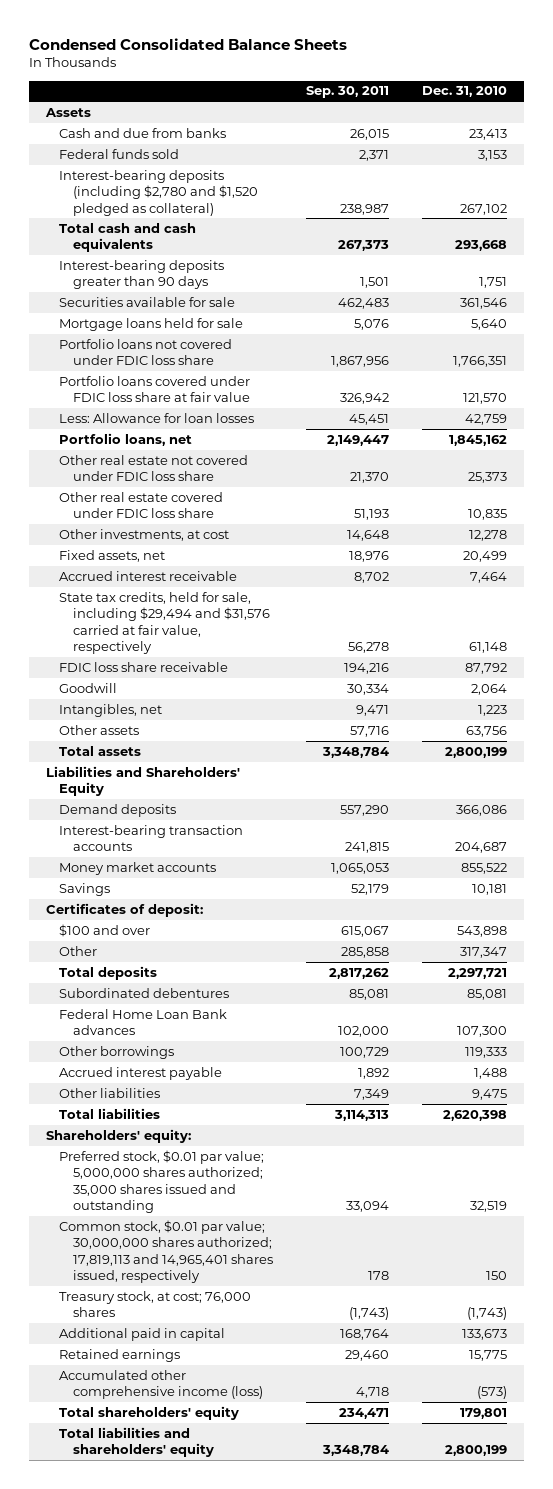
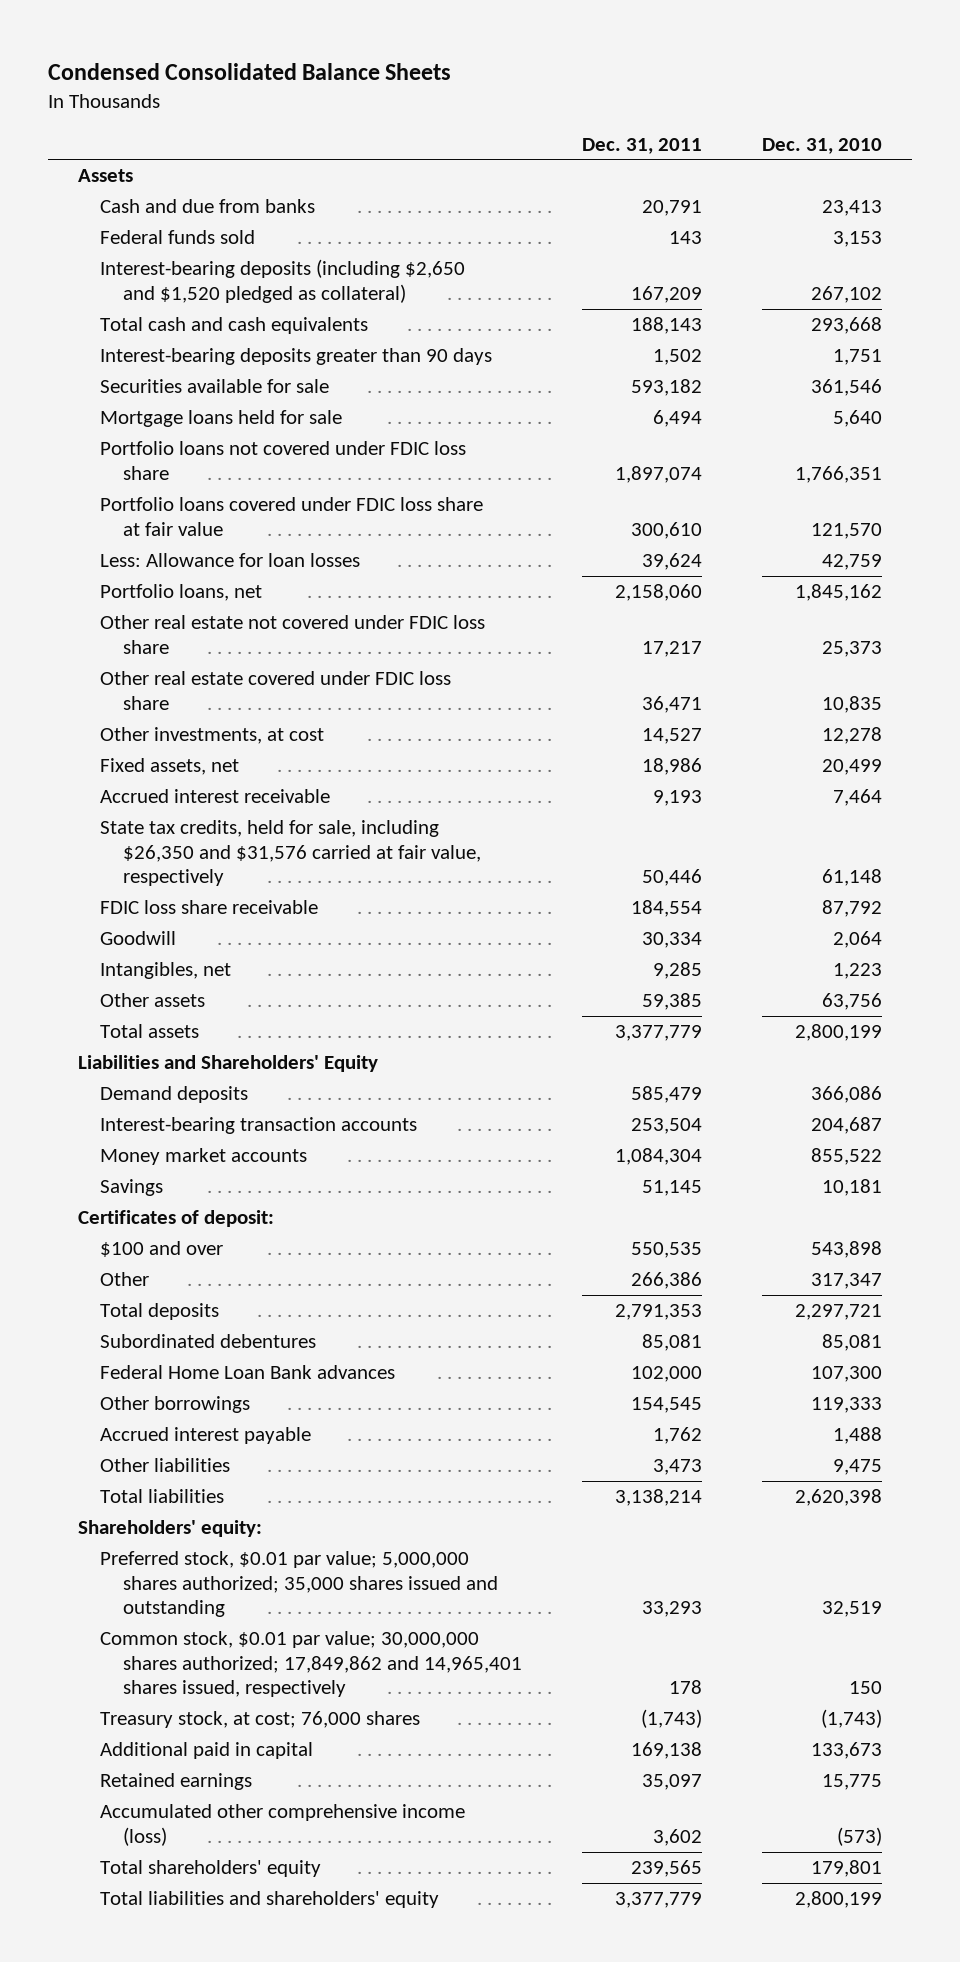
- | Sep. 30, 2011 | Dec. 31, 2010
+ | Dec. 31, 2011 | Dec. 31, 2010
- Interest-bearing deposits (including $2,780 and $1,520 pledged as collateral) | 238,987 | 267,102
+ Interest-bearing deposits (including $2,650 and $1,520 pledged as collateral) | 167,209 | 267,102
- State tax credits, held for sale, including $29,494 and $31,576 carried at fair value, respectively | 56,278 | 61,148
+ State tax credits, held for sale, including $26,350 and $31,576 carried at fair value, respectively | 50,446 | 61,148
- Common stock, $0.01 par value; 30,000,000 shares authorized; 17,819,113 and 14,965,401 shares issued, respectively | 178 | 150
+ Common stock, $0.01 par value; 30,000,000 shares authorized; 17,849,862 and 14,965,401 shares issued, respectively | 178 | 150

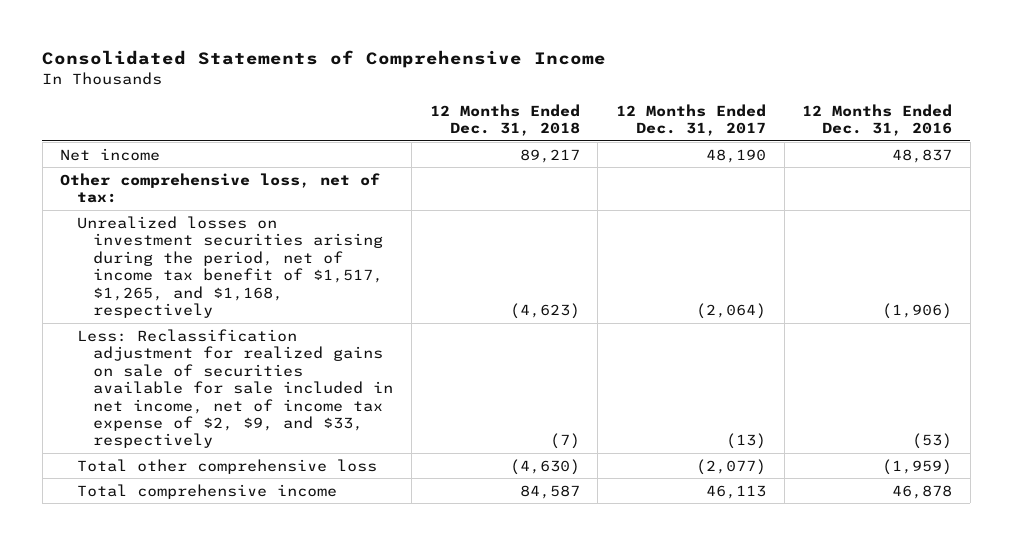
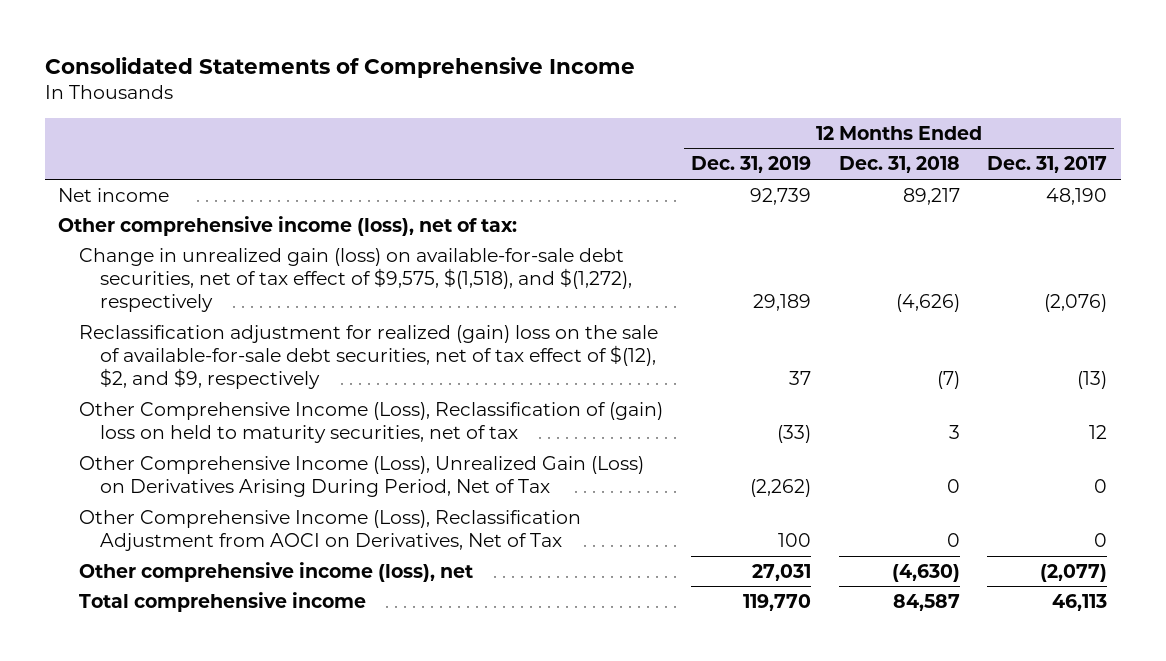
- | 12 Months Ended Dec. 31, 2018 | 12 Months Ended Dec. 31, 2017 | 12 Months Ended Dec. 31, 2016
+ | 12 Months Ended Dec. 31, 2019 | 12 Months Ended Dec. 31, 2018 | 12 Months Ended Dec. 31, 2017
- Other comprehensive loss, net of tax:
- Unrealized losses on investment securities arising during the period, net of income tax benefit of $1,517, $1,265, and $1,168, respectively | (4,623) | (2,064) | (1,906)
- Less: Reclassification adjustment for realized gains on sale of securities available for sale included in net income, net of income tax expense of $2, $9, and $33, respectively | (7) | (13) | (53)
- Total other comprehensive loss | (4,630) | (2,077) | (1,959)
+ Other comprehensive income (loss), net of tax:
+ Change in unrealized gain (loss) on available-for-sale debt securities, net of tax effect of $9,575, $(1,518), and $(1,272), respectively | 29,189 | (4,626) | (2,076)
+ Reclassification adjustment for realized (gain) loss on the sale of available-for-sale debt securities, net of tax effect of $(12), $2, and $9, respectively | 37 | (7) | (13)
+ Other Comprehensive Income (Loss), Reclassification of (gain) loss on held to maturity securities, net of tax | (33) | 3 | 12
+ Other Comprehensive Income (Loss), Unrealized Gain (Loss) on Derivatives Arising During Period, Net of Tax | (2,262) | 0 | 0
+ Other Comprehensive Income (Loss), Reclassification Adjustment from AOCI on Derivatives, Net of Tax | 100 | 0 | 0
+ Other comprehensive income (loss), net | 27,031 | (4,630) | (2,077)

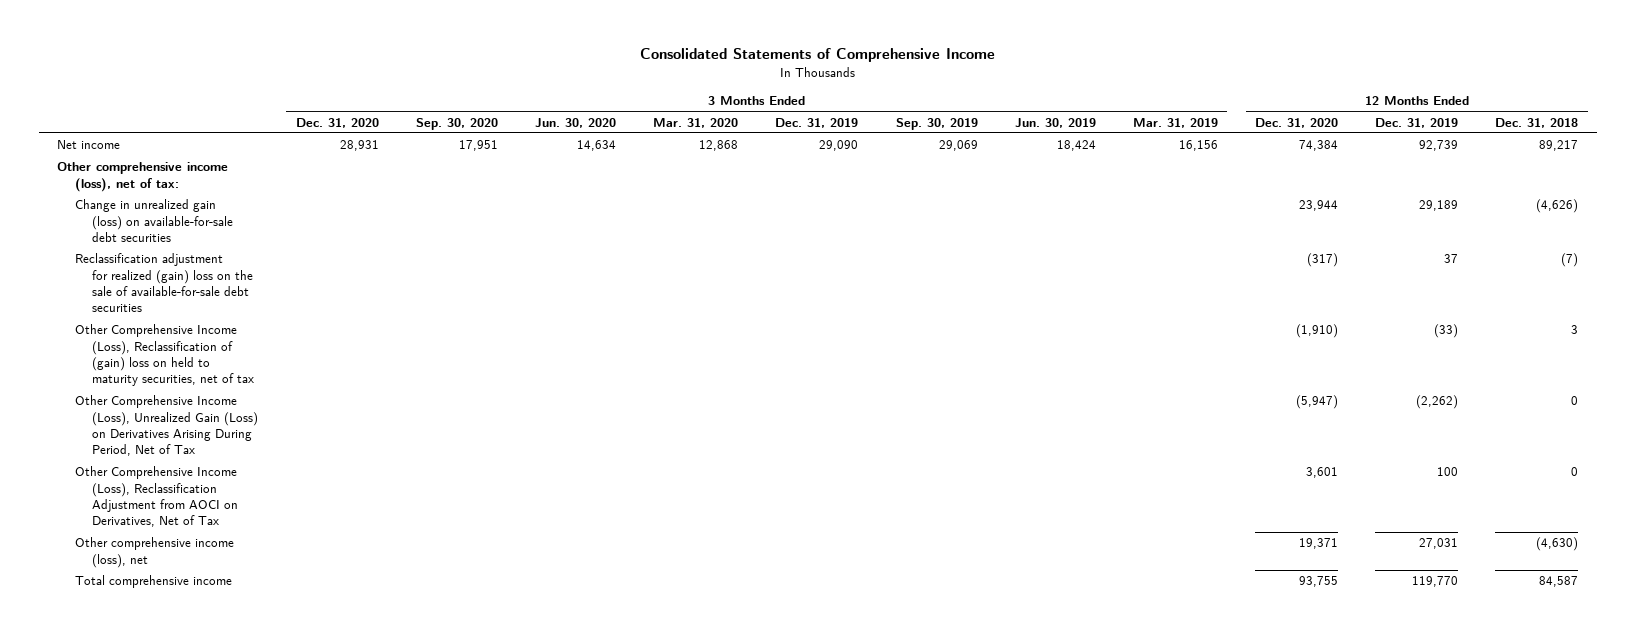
- | 12 Months Ended Dec. 31, 2019 | 12 Months Ended Dec. 31, 2018 | 12 Months Ended Dec. 31, 2017
+ | 3 Months Ended Dec. 31, 2020 | 3 Months Ended Sep. 30, 2020 | 3 Months Ended Jun. 30, 2020 | 3 Months Ended Mar. 31, 2020 | 3 Months Ended Dec. 31, 2019 | 3 Months Ended Sep. 30, 2019 | 3 Months Ended Jun. 30, 2019 | 3 Months Ended Mar. 31, 2019 | 12 Months Ended Dec. 31, 2020 | 12 Months Ended Dec. 31, 2019 | 12 Months Ended Dec. 31, 2018
- Change in unrealized gain (loss) on available-for-sale debt securities, net of tax effect of $9,575, $(1,518), and $(1,272), respectively | 29,189 | (4,626) | (2,076)
- Reclassification adjustment for realized (gain) loss on the sale of available-for-sale debt securities, net of tax effect of $(12), $2, and $9, respectively | 37 | (7) | (13)
+ Change in unrealized gain (loss) on available-for-sale debt securities | | | | | | | | | 23,944 | 29,189 | (4,626)
+ Reclassification adjustment for realized (gain) loss on the sale of available-for-sale debt securities | | | | | | | | | (317) | 37 | (7)

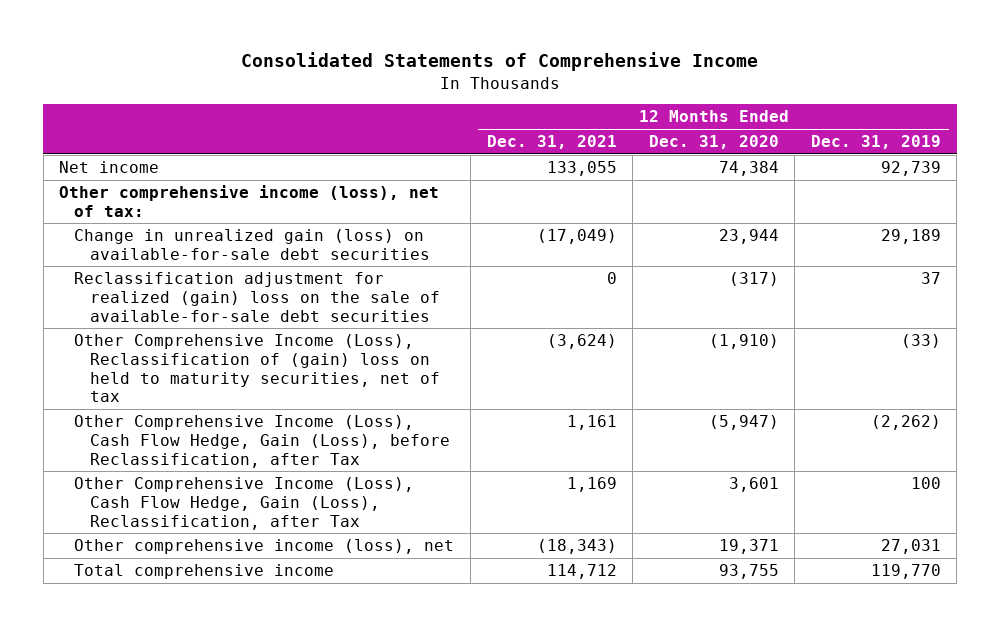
- | 3 Months Ended Dec. 31, 2020 | 3 Months Ended Sep. 30, 2020 | 3 Months Ended Jun. 30, 2020 | 3 Months Ended Mar. 31, 2020 | 3 Months Ended Dec. 31, 2019 | 3 Months Ended Sep. 30, 2019 | 3 Months Ended Jun. 30, 2019 | 3 Months Ended Mar. 31, 2019 | 12 Months Ended Dec. 31, 2020 | 12 Months Ended Dec. 31, 2019 | 12 Months Ended Dec. 31, 2018
+ | 12 Months Ended Dec. 31, 2021 | 12 Months Ended Dec. 31, 2020 | 12 Months Ended Dec. 31, 2019
- Other Comprehensive Income (Loss), Unrealized Gain (Loss) on Derivatives Arising During Period, Net of Tax | | | | | | | | | (5,947) | (2,262) | 0
- Other Comprehensive Income (Loss), Reclassification Adjustment from AOCI on Derivatives, Net of Tax | | | | | | | | | 3,601 | 100 | 0
+ Other Comprehensive Income (Loss), Cash Flow Hedge, Gain (Loss), before Reclassification, after Tax | 1,161 | (5,947) | (2,262)
+ Other Comprehensive Income (Loss), Cash Flow Hedge, Gain (Loss), Reclassification, after Tax | 1,169 | 3,601 | 100

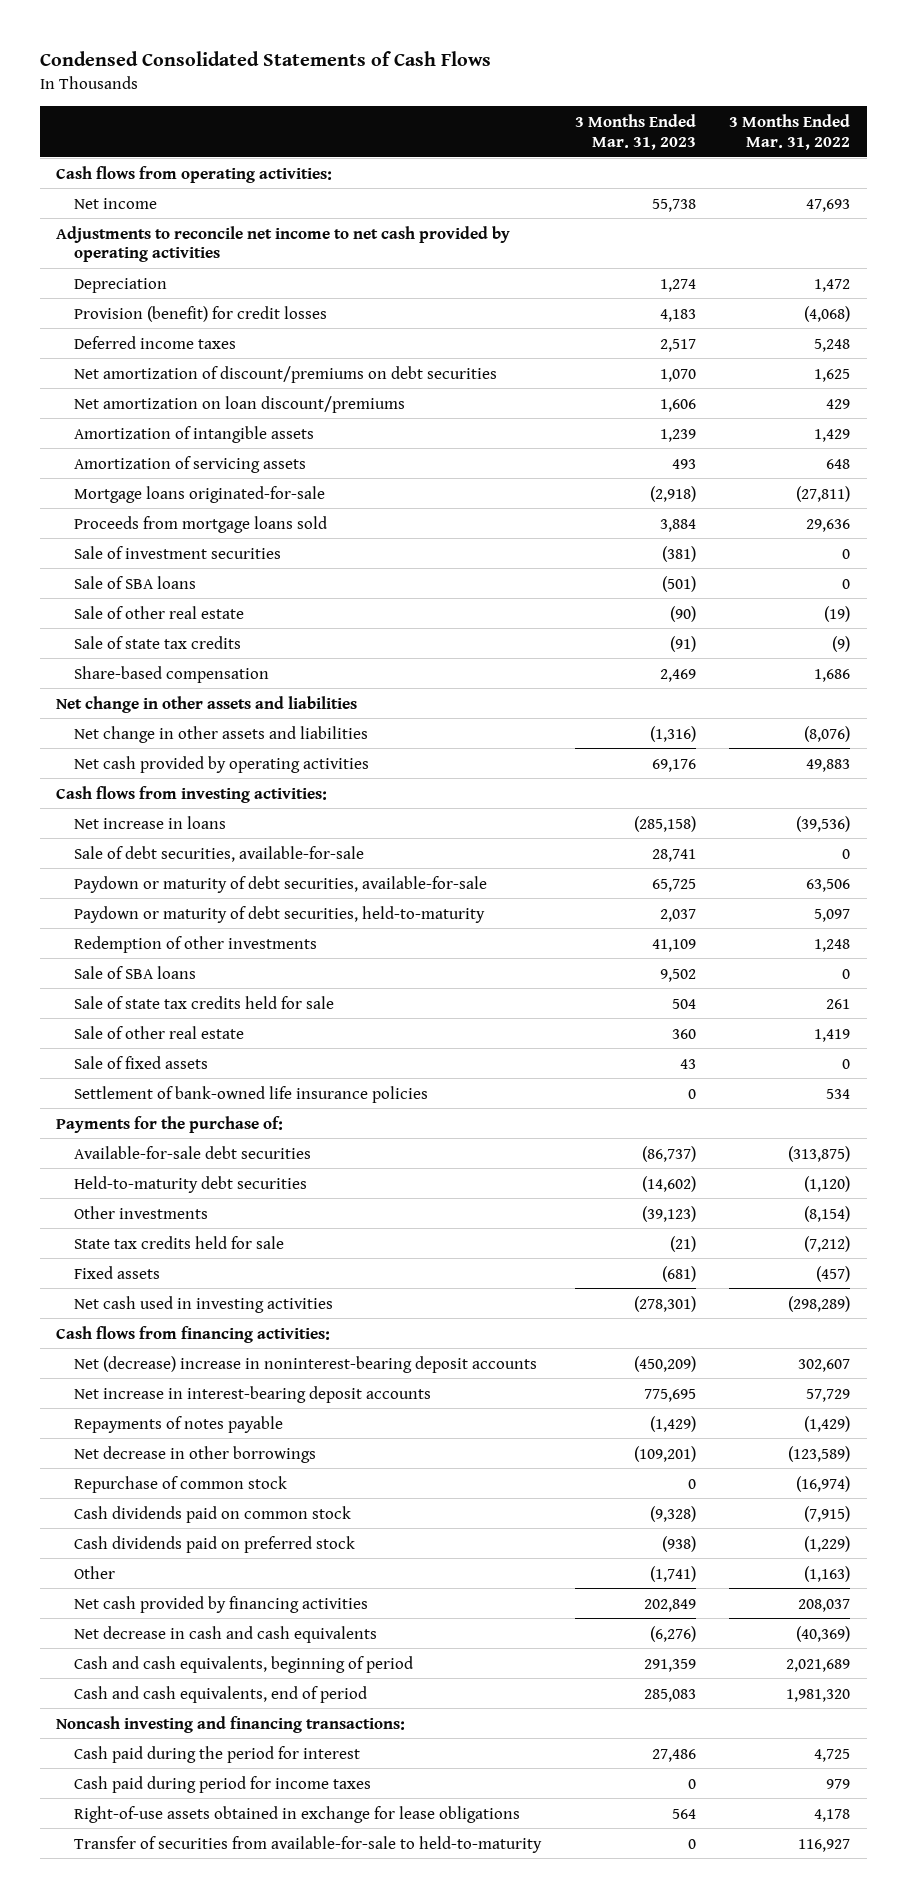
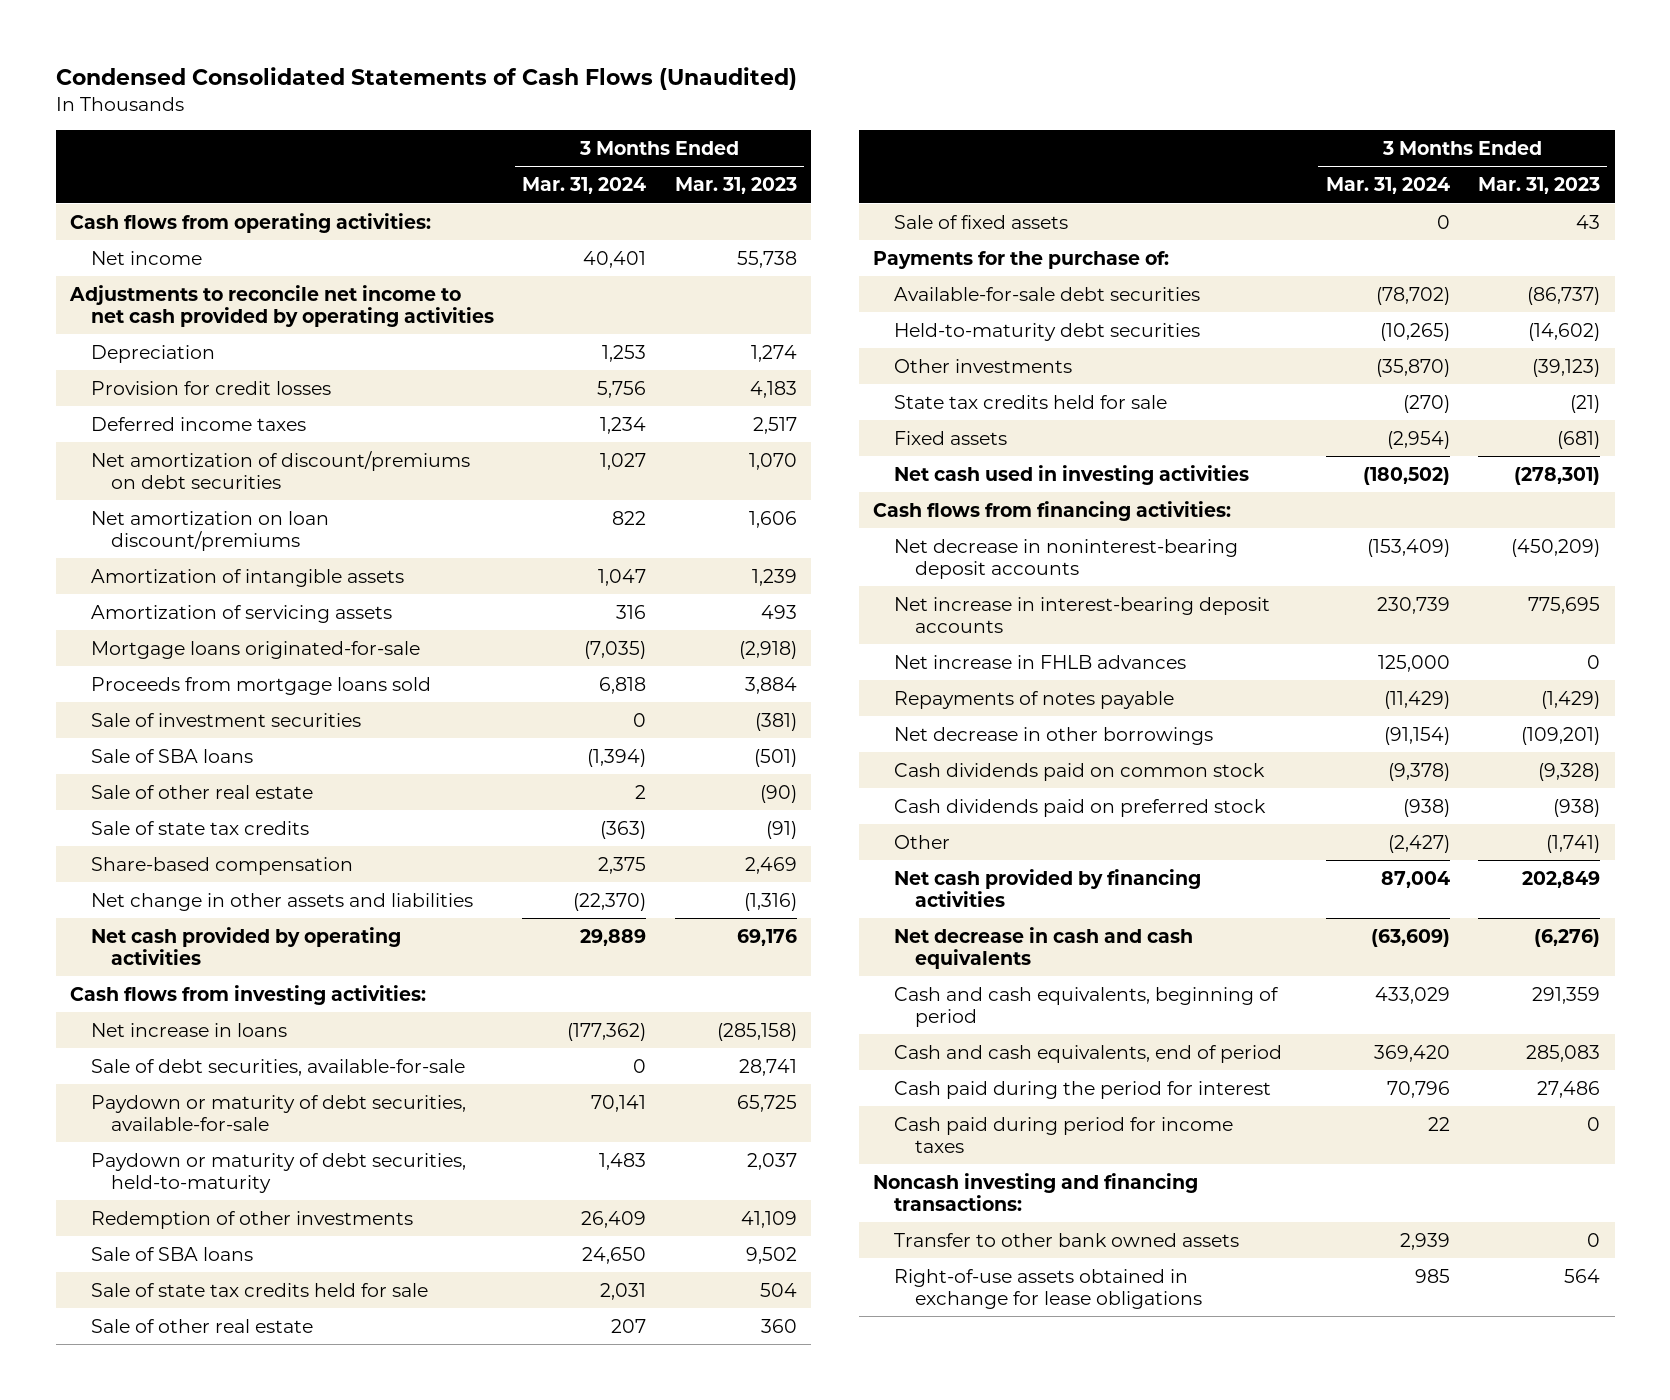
- Condensed Consolidated Statements of Cash Flows
+ Condensed Consolidated Statements of Cash Flows (Unaudited)
- | 3 Months Ended Mar. 31, 2023 | 3 Months Ended Mar. 31, 2022
+ | 3 Months Ended Mar. 31, 2024 | 3 Months Ended Mar. 31, 2023
- Provision (benefit) for credit losses | 4,183 | (4,068)
+ Provision for credit losses | 5,756 | 4,183
- Net change in other assets and liabilities
- Settlement of bank-owned life insurance policies | 0 | 534
- Net (decrease) increase in noninterest-bearing deposit accounts | (450,209) | 302,607
+ Net decrease in noninterest-bearing deposit accounts | (153,409) | (450,209)
+ Net increase in FHLB advances | 125,000 | 0
- Repurchase of common stock | 0 | (16,974)
moved down: Noncash investing and financing transactions:
+ Transfer to other bank owned assets | 2,939 | 0
- Transfer of securities from available-for-sale to held-to-maturity | 0 | 116,927

